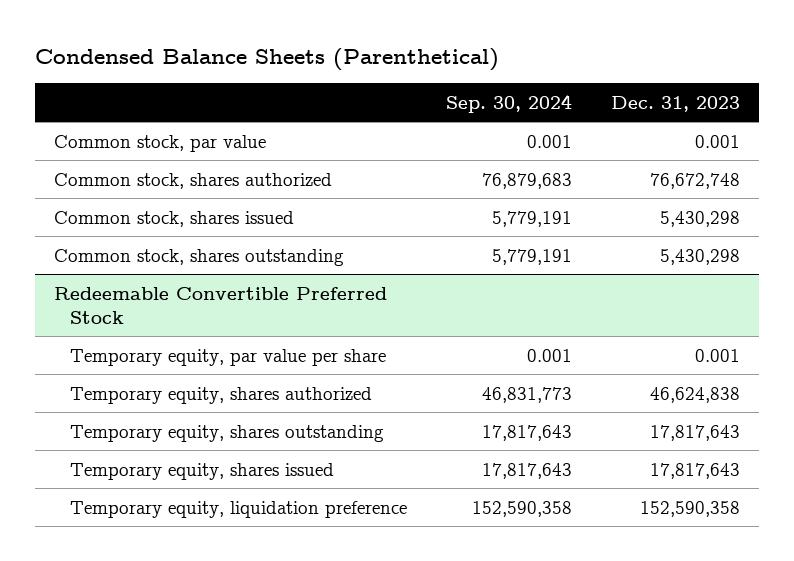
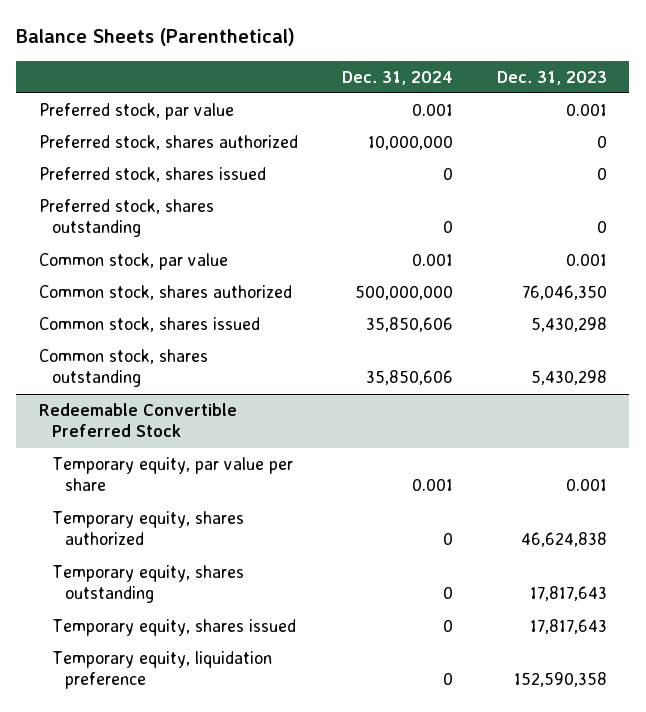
- Condensed Balance Sheets (Parenthetical)
+ Balance Sheets (Parenthetical)
- | Sep. 30, 2024 | Dec. 31, 2023
+ | Dec. 31, 2024 | Dec. 31, 2023
+ Preferred stock, par value | 0.001 | 0.001
+ Preferred stock, shares authorized | 10,000,000 | 0
+ Preferred stock, shares issued | 0 | 0
+ Preferred stock, shares outstanding | 0 | 0
- Common stock, shares authorized | 76,879,683 | 76,672,748
+ Common stock, shares authorized | 500,000,000 | 76,046,350

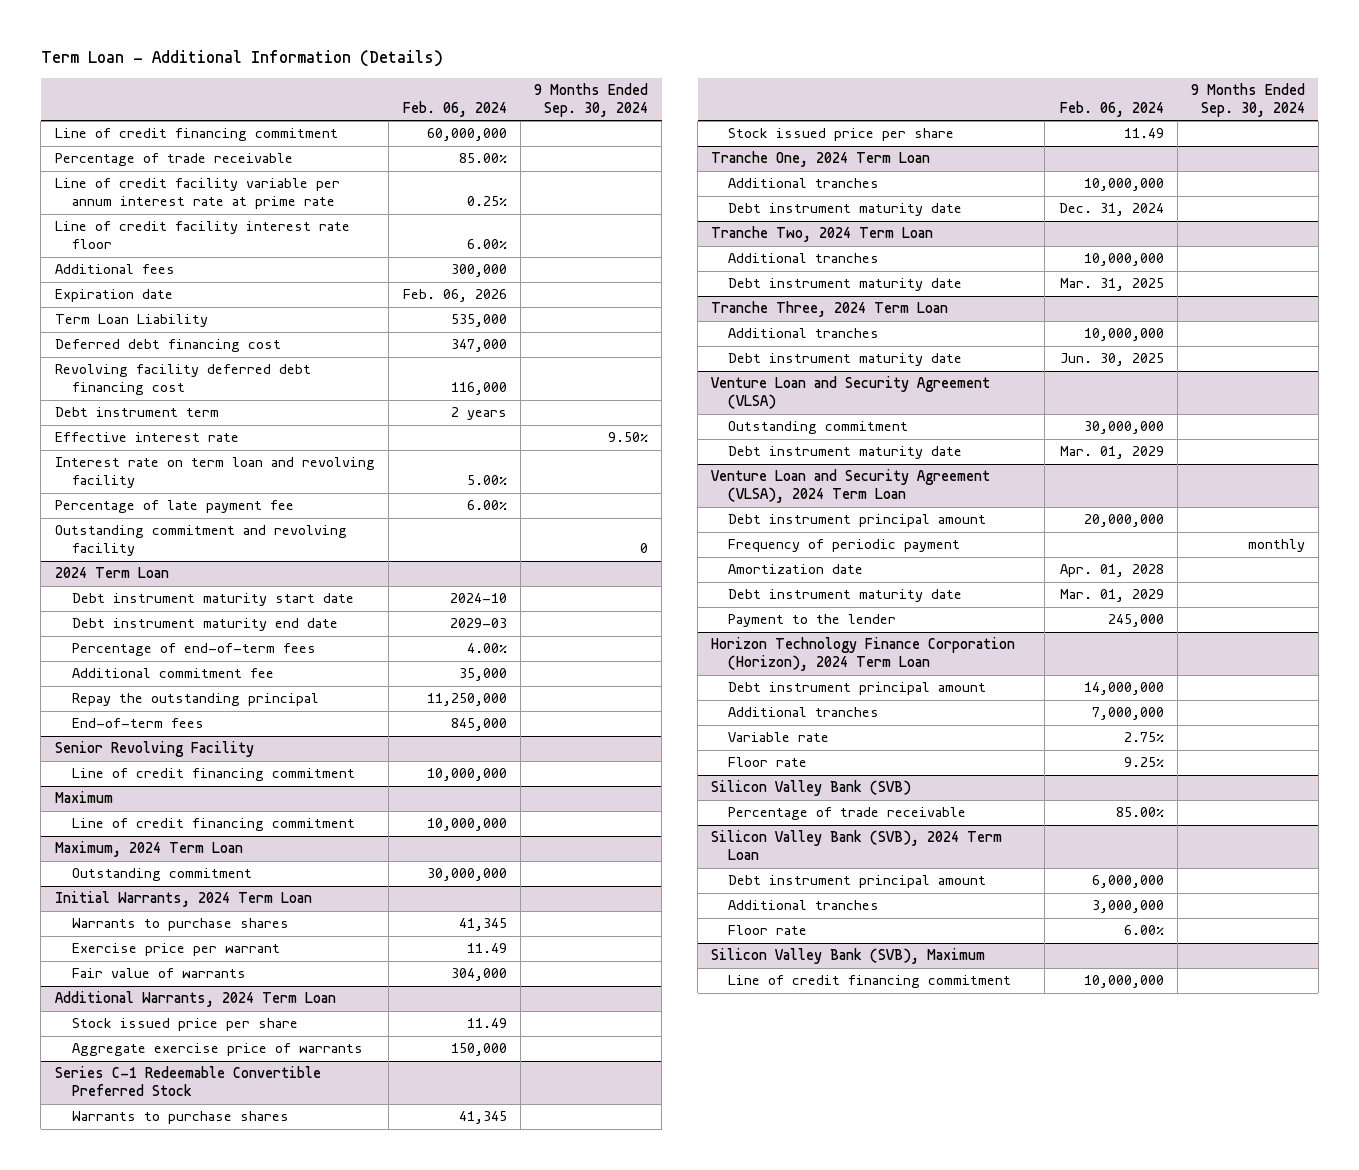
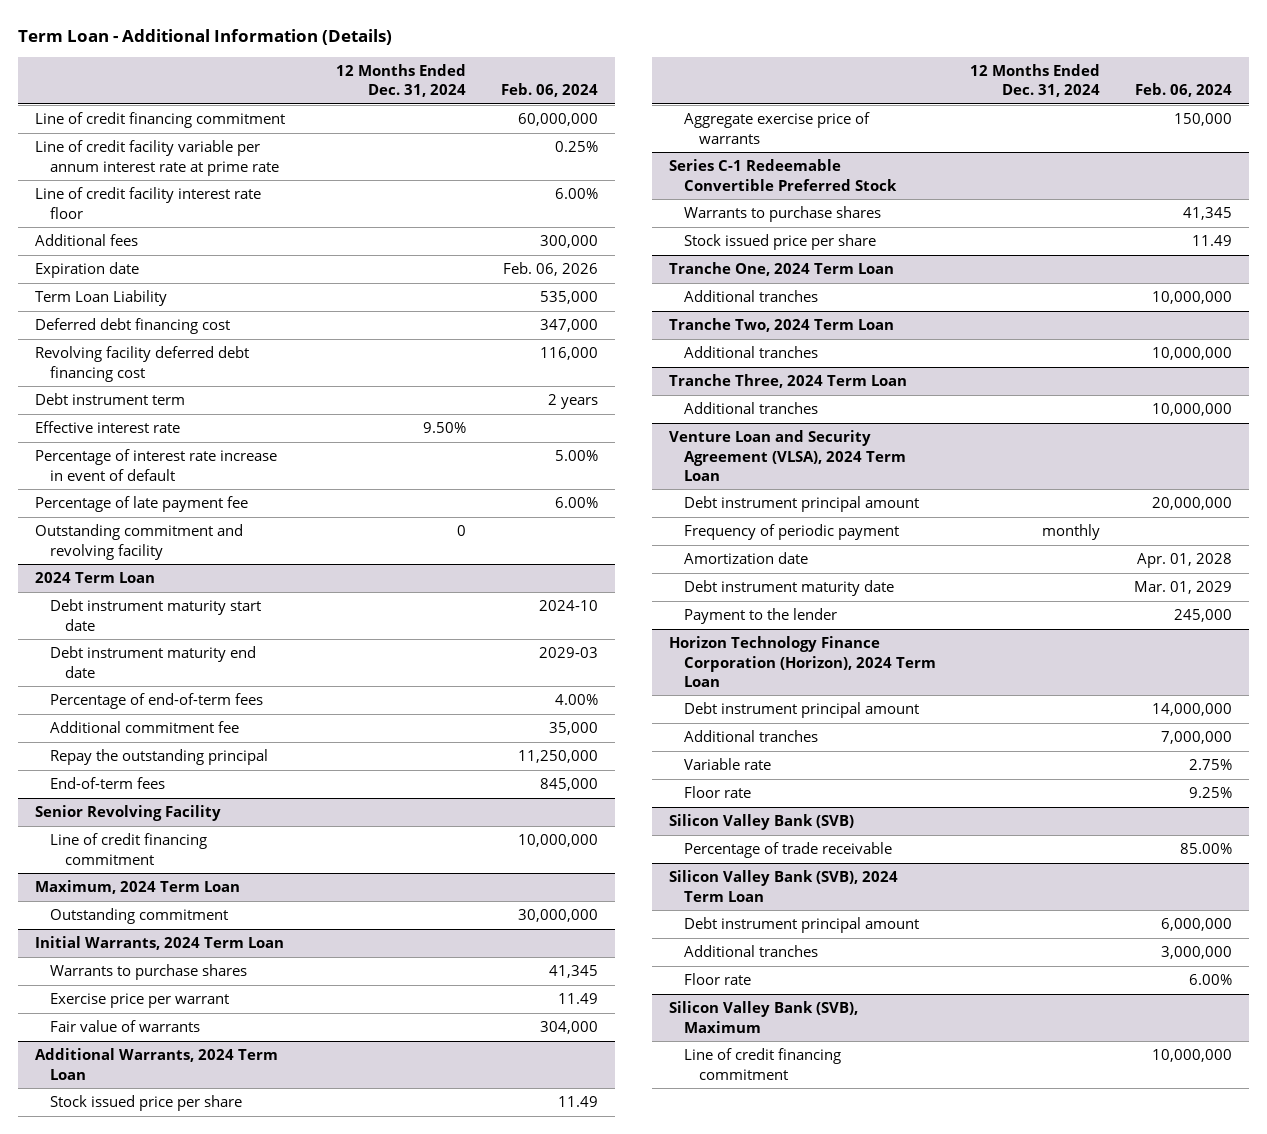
- | Feb. 06, 2024 | 9 Months Ended Sep. 30, 2024
+ | 12 Months Ended Dec. 31, 2024 | Feb. 06, 2024
- Percentage of trade receivable | 85.00% |
- Interest rate on term loan and revolving facility | 5.00% |
+ Percentage of interest rate increase in event of default | | 5.00%
- Maximum
- Line of credit financing commitment | 10,000,000 |
@ Tranche One, 2024 Term Loan
- Debt instrument maturity date | Dec. 31, 2024 |
@ Tranche Two, 2024 Term Loan
- Debt instrument maturity date | Mar. 31, 2025 |
@ Tranche Three, 2024 Term Loan
- Debt instrument maturity date | Jun. 30, 2025 |
- Venture Loan and Security Agreement (VLSA)
- Outstanding commitment | 30,000,000 |
- Debt instrument maturity date | Mar. 01, 2029 |

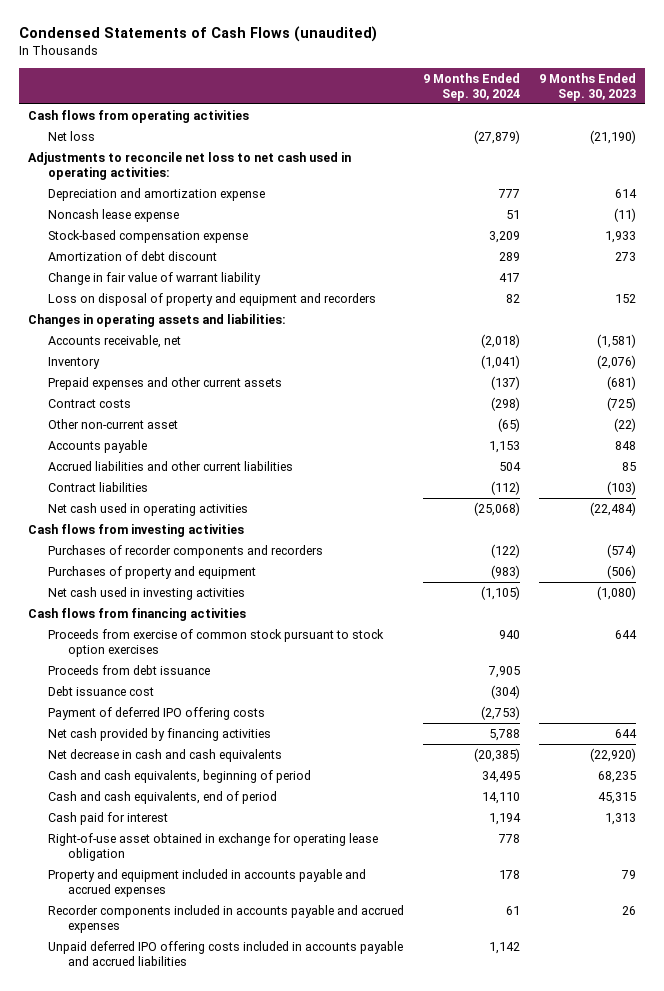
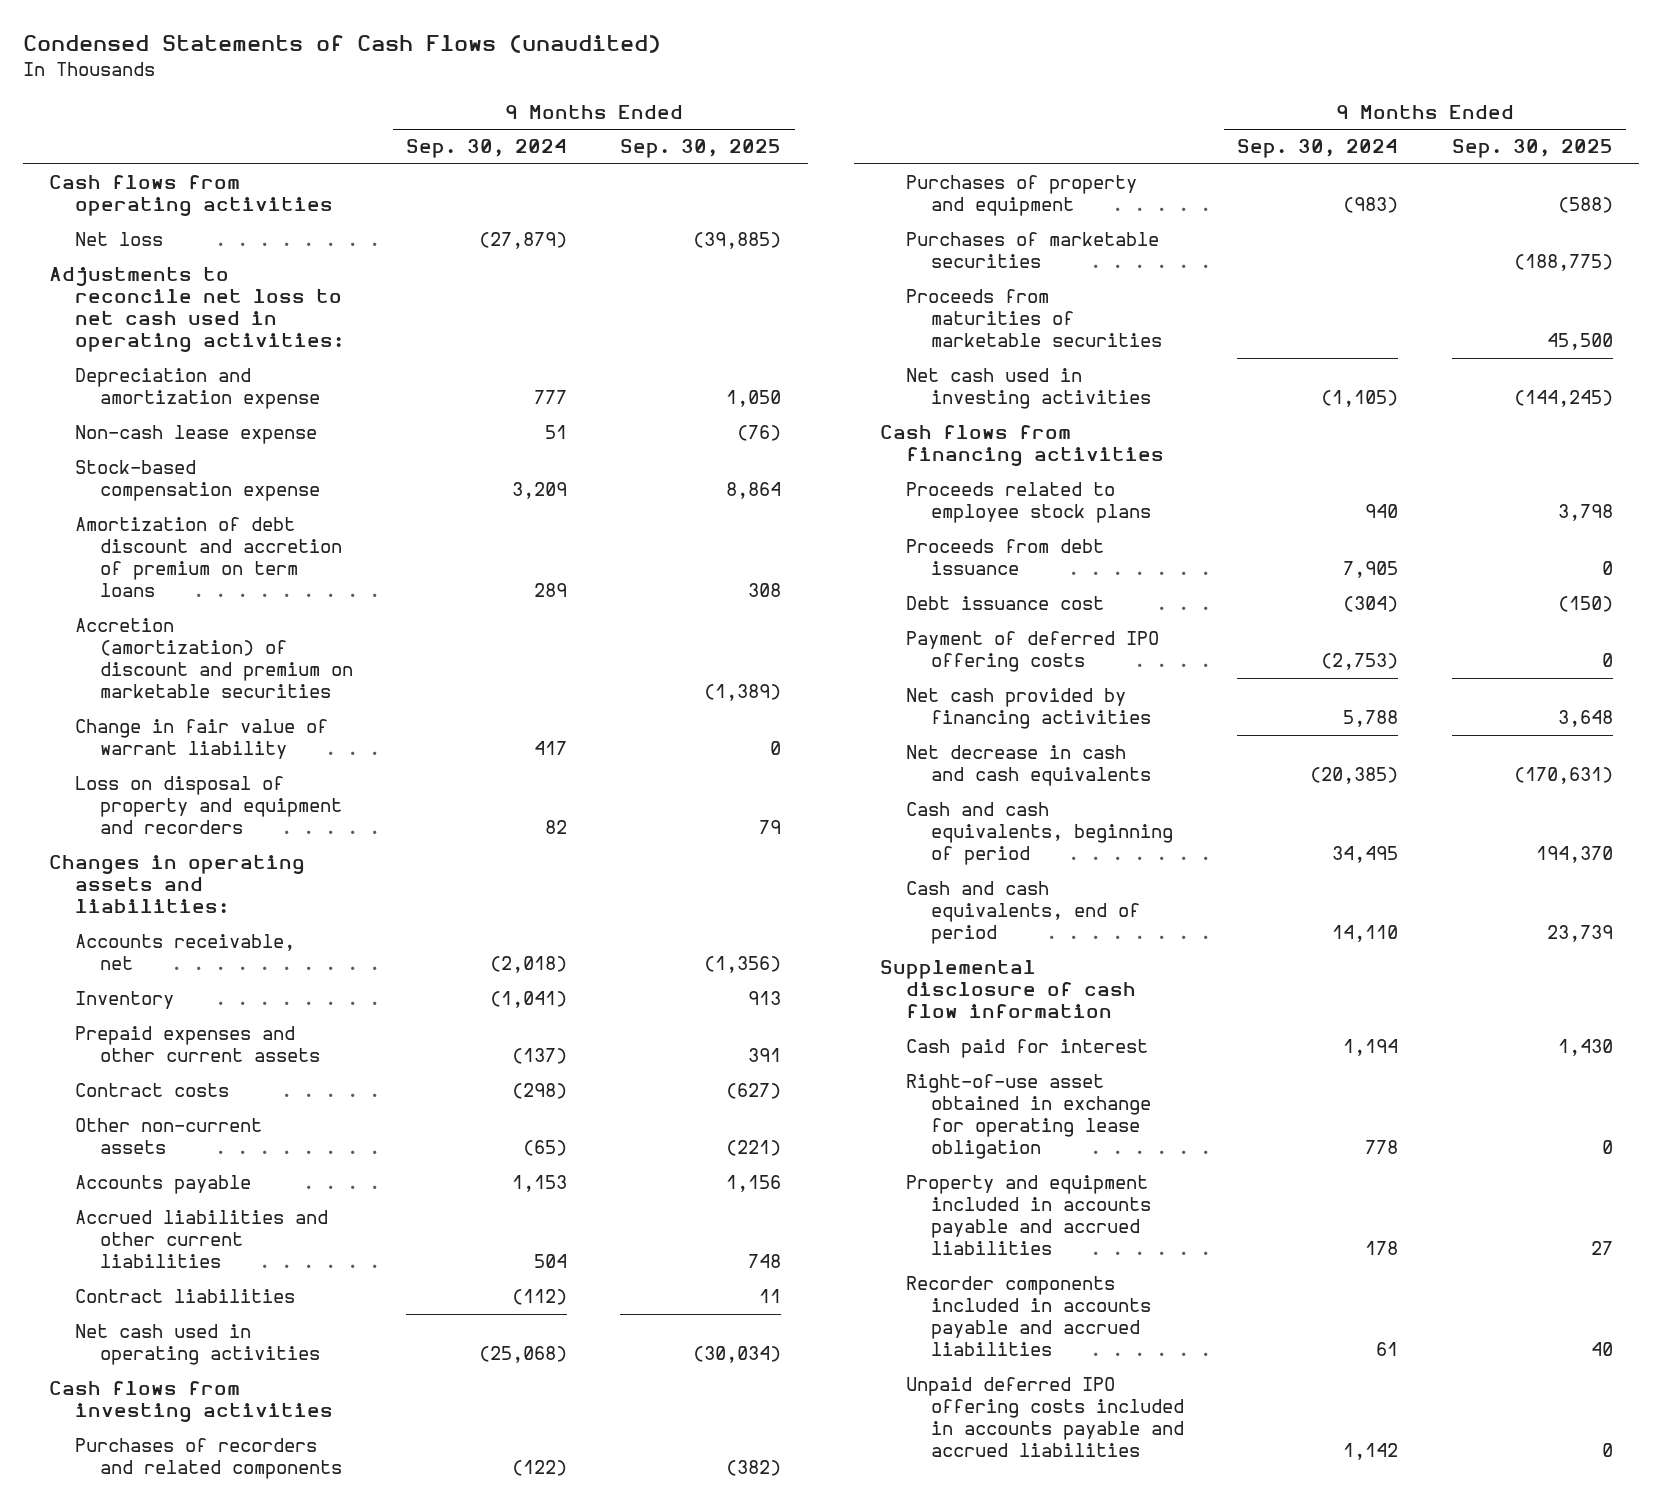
- | 9 Months Ended Sep. 30, 2024 | 9 Months Ended Sep. 30, 2023
+ | 9 Months Ended Sep. 30, 2024 | 9 Months Ended Sep. 30, 2025
- Noncash lease expense | 51 | (11)
+ Non-cash lease expense | 51 | (76)
- Amortization of debt discount | 289 | 273
+ Amortization of debt discount and accretion of premium on term loans | 289 | 308
+ Accretion (amortization) of discount and premium on marketable securities | | (1,389)
- Other non-current asset | (65) | (22)
+ Other non-current assets | (65) | (221)
- Purchases of recorder components and recorders | (122) | (574)
+ Purchases of recorders and related components | (122) | (382)
+ Purchases of marketable securities | | (188,775)
+ Proceeds from maturities of marketable securities | | 45,500
- Proceeds from exercise of common stock pursuant to stock option exercises | 940 | 644
+ Proceeds related to employee stock plans | 940 | 3,798
+ Supplemental disclosure of cash flow information
- Property and equipment included in accounts payable and accrued expenses | 178 | 79
- Recorder components included in accounts payable and accrued expenses | 61 | 26
+ Property and equipment included in accounts payable and accrued liabilities | 178 | 27
+ Recorder components included in accounts payable and accrued liabilities | 61 | 40

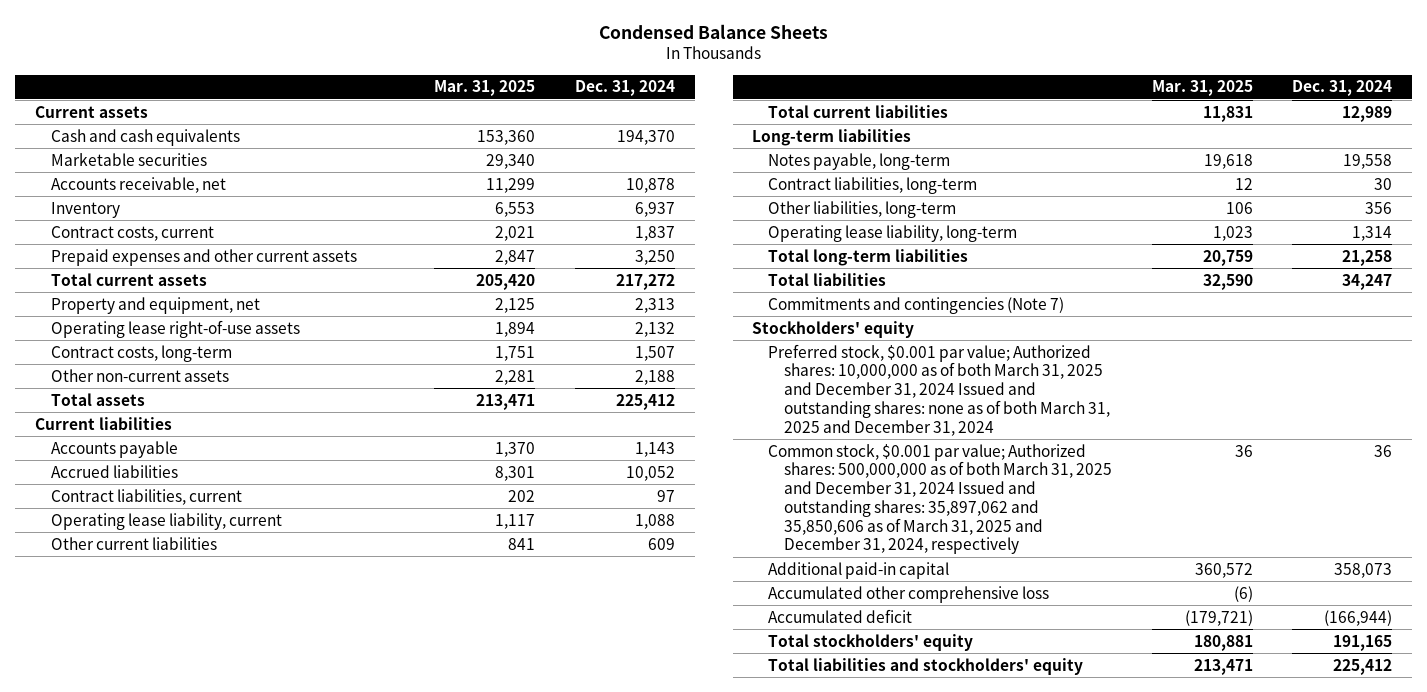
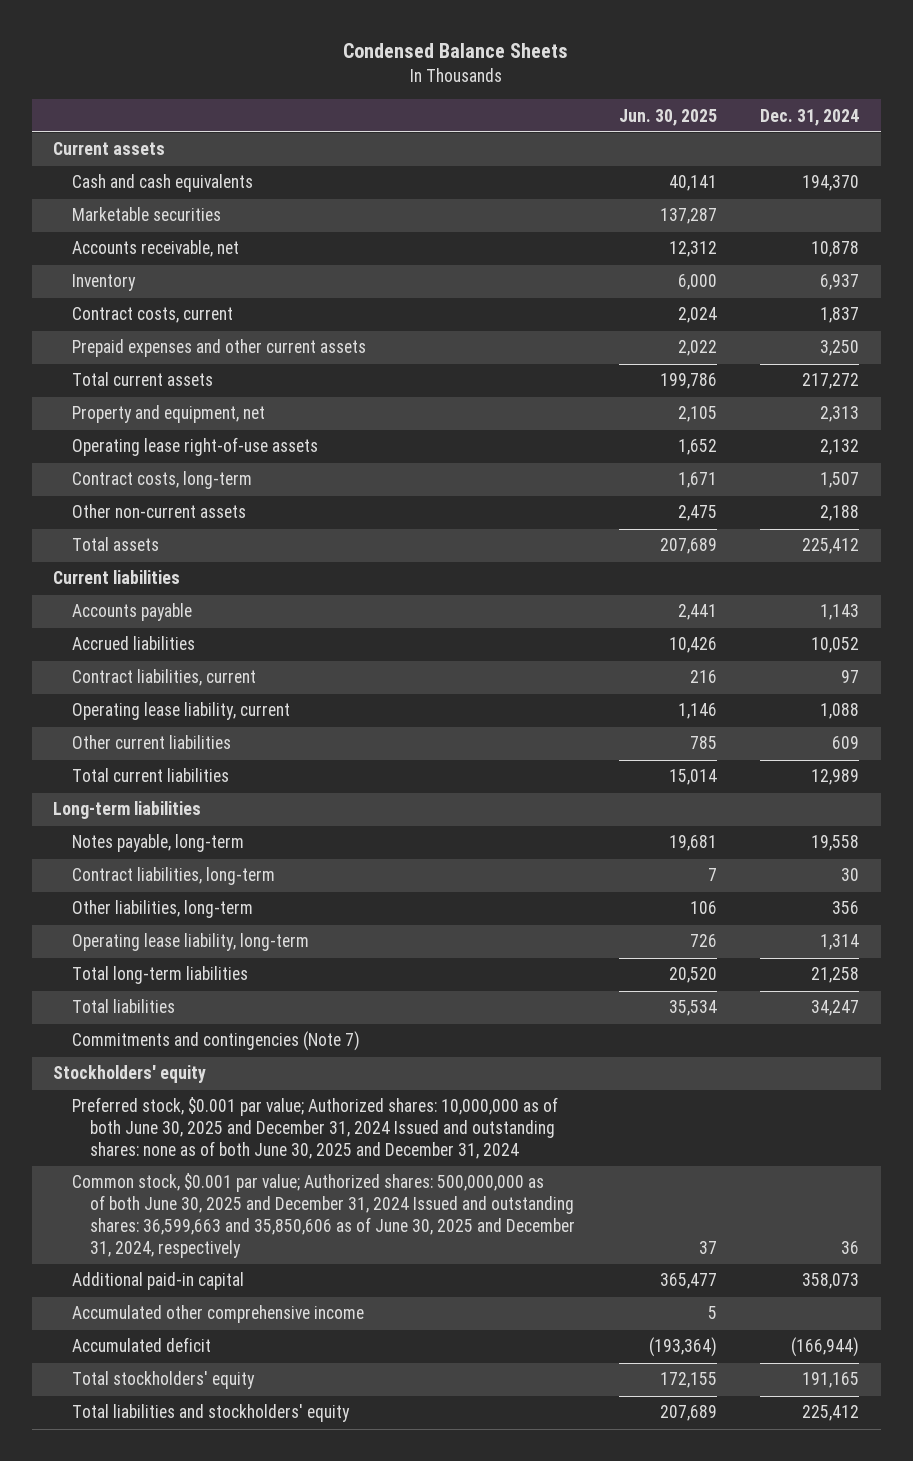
- | Mar. 31, 2025 | Dec. 31, 2024
+ | Jun. 30, 2025 | Dec. 31, 2024
- Preferred stock, $0.001 par value; Authorized shares: 10,000,000 as of both March 31, 2025 and December 31, 2024 Issued and outstanding shares: none as of both March 31, 2025 and December 31, 2024
- Common stock, $0.001 par value; Authorized shares: 500,000,000 as of both March 31, 2025 and December 31, 2024 Issued and outstanding shares: 35,897,062 and 35,850,606 as of March 31, 2025 and December 31, 2024, respectively | 36 | 36
+ Preferred stock, $0.001 par value; Authorized shares: 10,000,000 as of both June 30, 2025 and December 31, 2024 Issued and outstanding shares: none as of both June 30, 2025 and December 31, 2024
+ Common stock, $0.001 par value; Authorized shares: 500,000,000 as of both June 30, 2025 and December 31, 2024 Issued and outstanding shares: 36,599,663 and 35,850,606 as of June 30, 2025 and December 31, 2024, respectively | 37 | 36
- Accumulated other comprehensive loss | (6) |
+ Accumulated other comprehensive income | 5 |

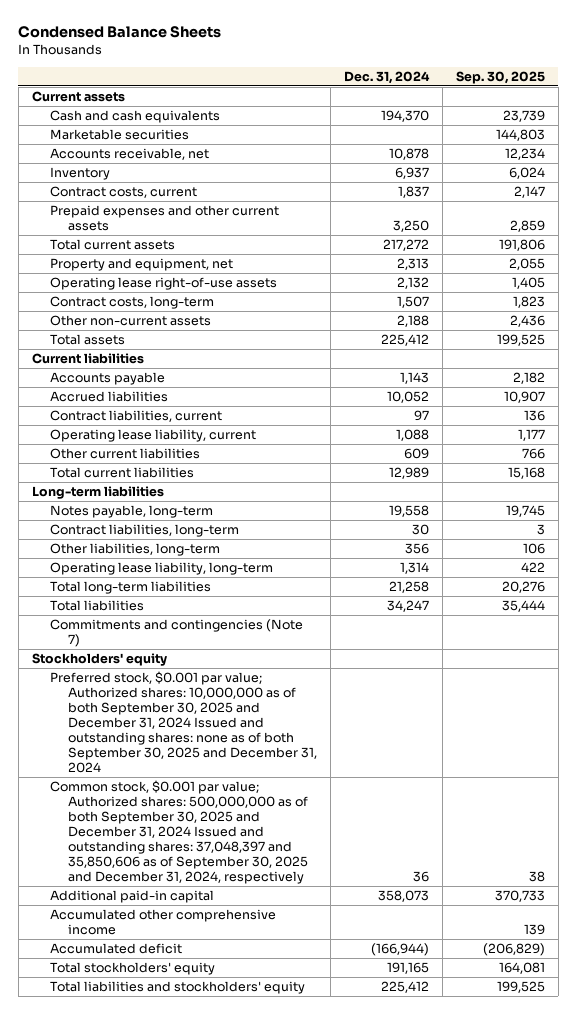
- | Jun. 30, 2025 | Dec. 31, 2024
+ | Dec. 31, 2024 | Sep. 30, 2025
- Preferred stock, $0.001 par value; Authorized shares: 10,000,000 as of both June 30, 2025 and December 31, 2024 Issued and outstanding shares: none as of both June 30, 2025 and December 31, 2024
- Common stock, $0.001 par value; Authorized shares: 500,000,000 as of both June 30, 2025 and December 31, 2024 Issued and outstanding shares: 36,599,663 and 35,850,606 as of June 30, 2025 and December 31, 2024, respectively | 37 | 36
+ Preferred stock, $0.001 par value; Authorized shares: 10,000,000 as of both September 30, 2025 and December 31, 2024 Issued and outstanding shares: none as of both September 30, 2025 and December 31, 2024
+ Common stock, $0.001 par value; Authorized shares: 500,000,000 as of both September 30, 2025 and December 31, 2024 Issued and outstanding shares: 37,048,397 and 35,850,606 as of September 30, 2025 and December 31, 2024, respectively | 36 | 38

